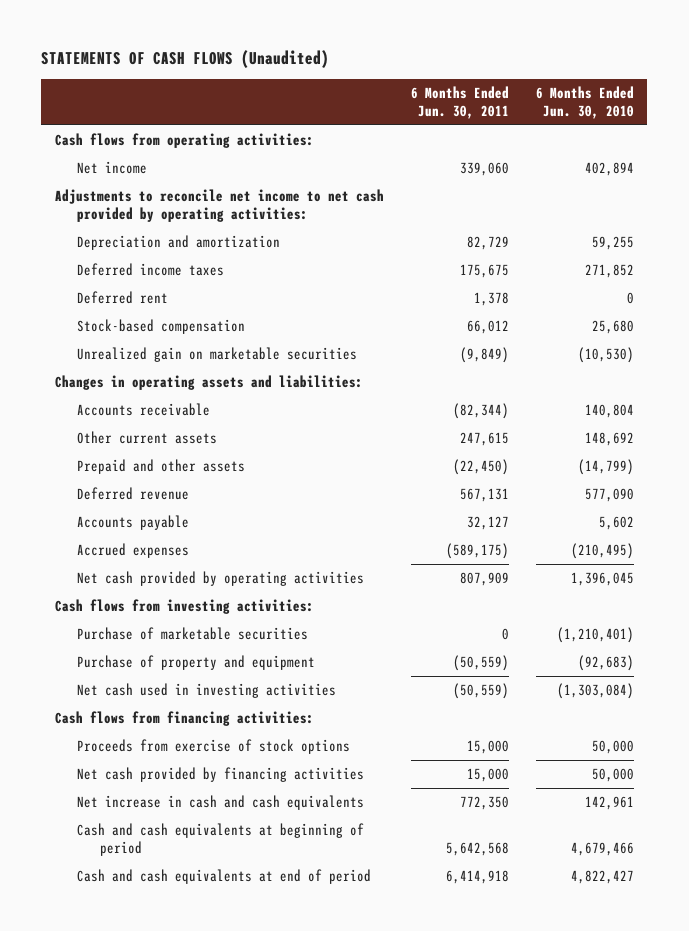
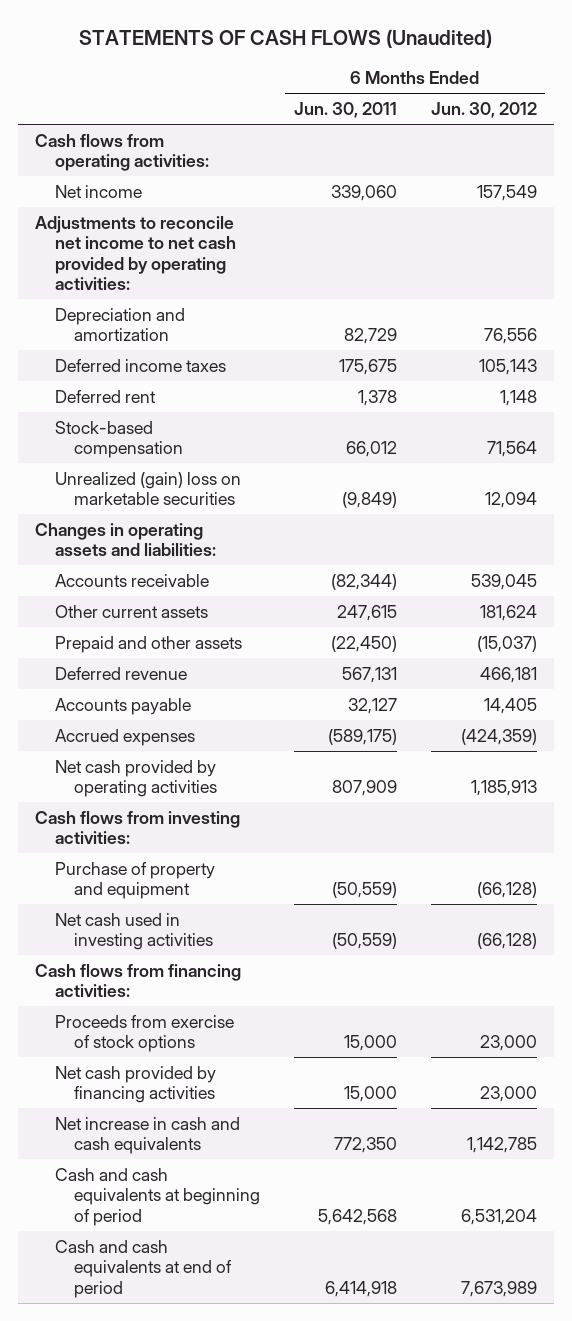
- | 6 Months Ended Jun. 30, 2011 | 6 Months Ended Jun. 30, 2010
+ | 6 Months Ended Jun. 30, 2011 | 6 Months Ended Jun. 30, 2012
- Unrealized gain on marketable securities | (9,849) | (10,530)
+ Unrealized (gain) loss on marketable securities | (9,849) | 12,094
- Purchase of marketable securities | 0 | (1,210,401)

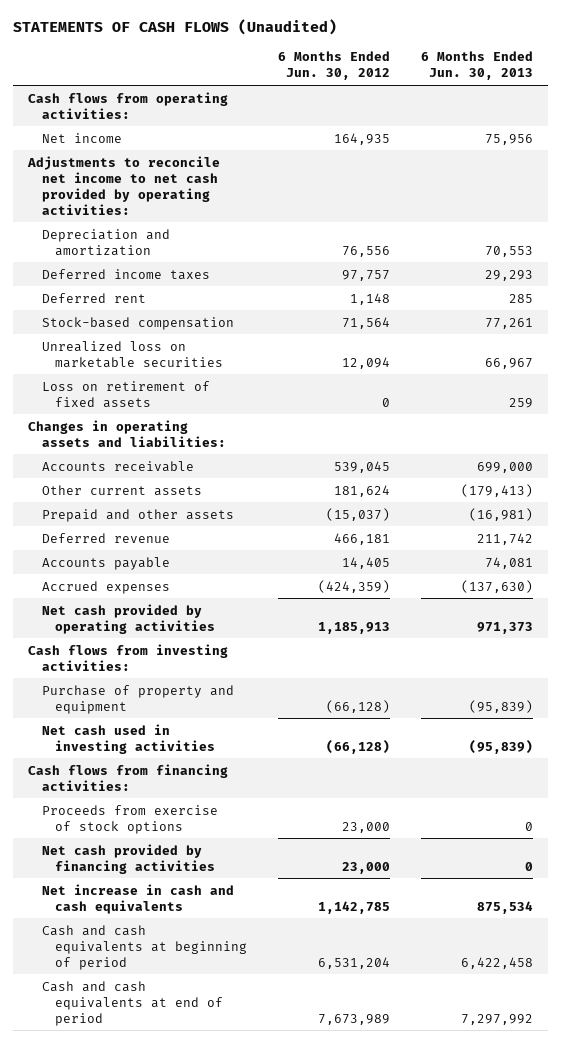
- | 6 Months Ended Jun. 30, 2011 | 6 Months Ended Jun. 30, 2012
+ | 6 Months Ended Jun. 30, 2012 | 6 Months Ended Jun. 30, 2013
- Net income | 339,060 | 157,549
+ Net income | 164,935 | 75,956
- Deferred income taxes | 175,675 | 105,143
+ Deferred income taxes | 97,757 | 29,293
- Unrealized (gain) loss on marketable securities | (9,849) | 12,094
+ Unrealized loss on marketable securities | 12,094 | 66,967
+ Loss on retirement of fixed assets | 0 | 259

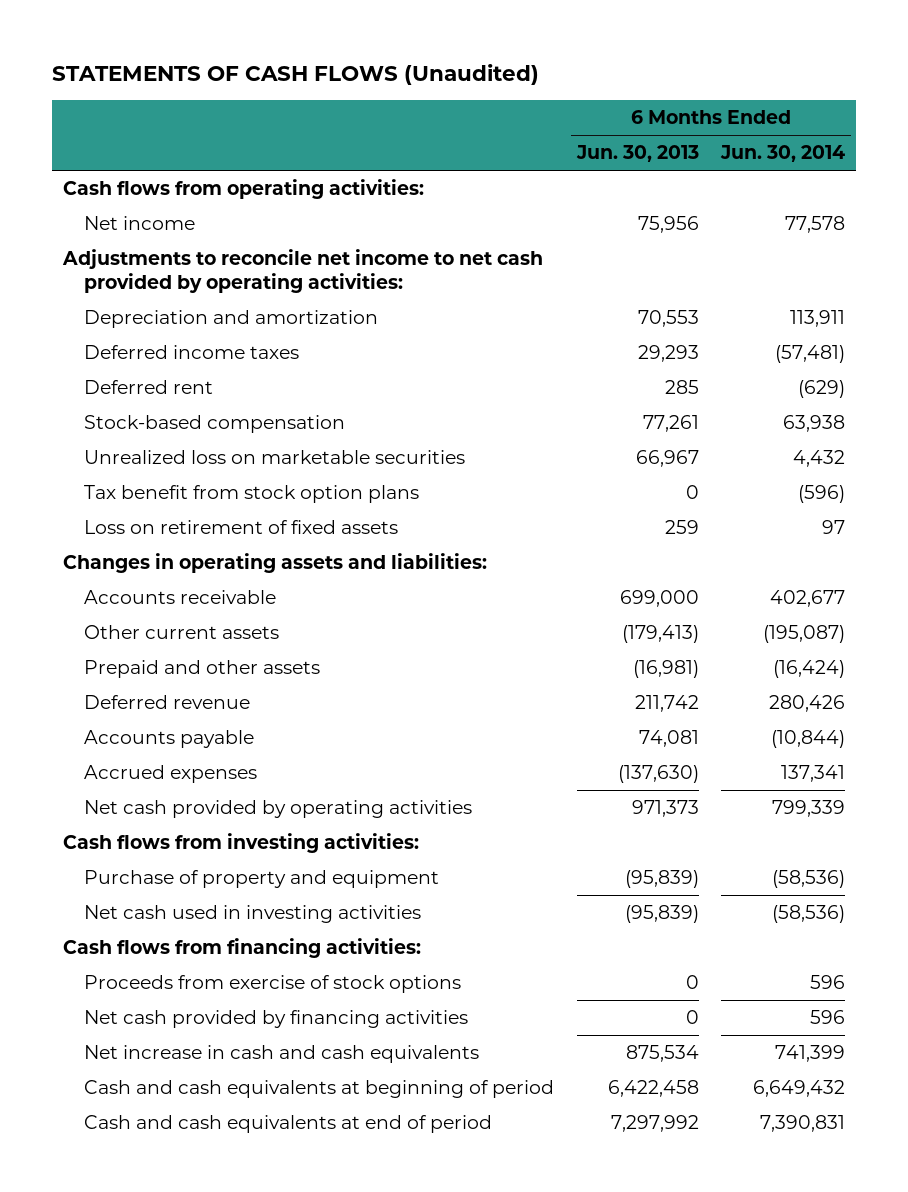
- | 6 Months Ended Jun. 30, 2012 | 6 Months Ended Jun. 30, 2013
+ | 6 Months Ended Jun. 30, 2013 | 6 Months Ended Jun. 30, 2014
+ Tax benefit from stock option plans | 0 | (596)

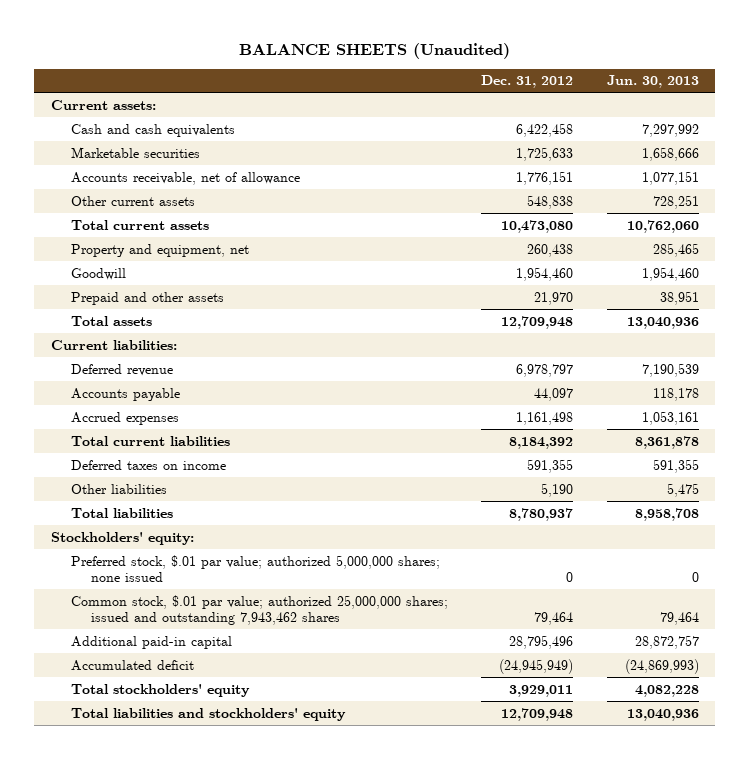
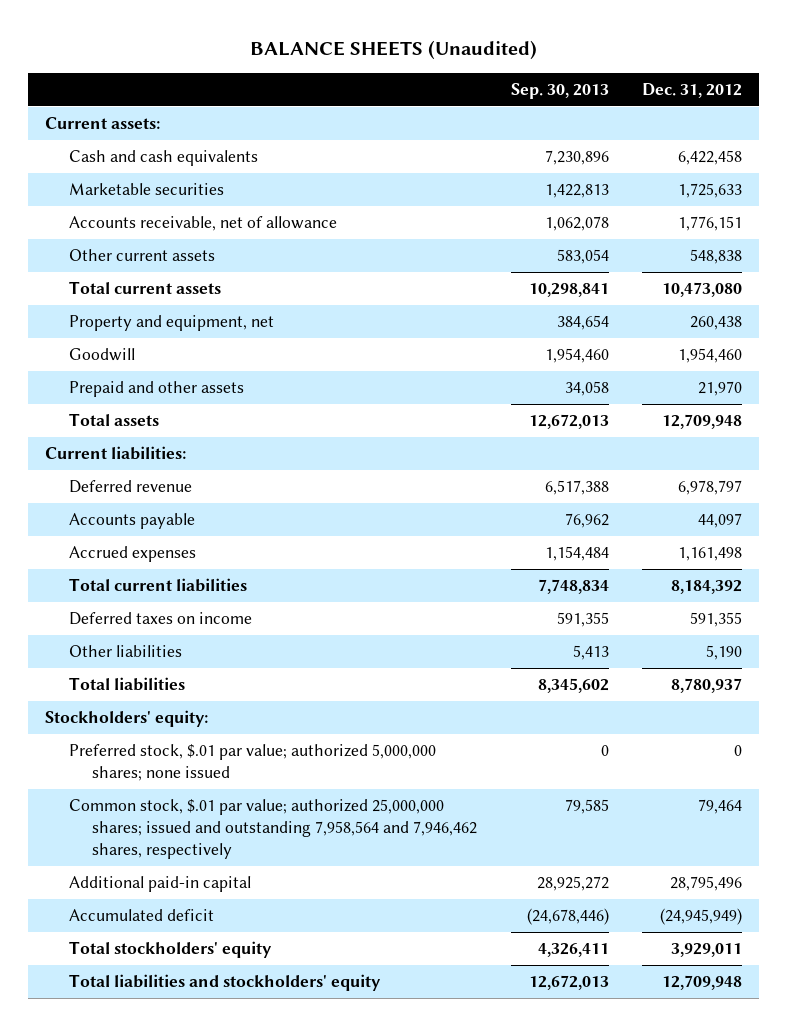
- | Dec. 31, 2012 | Jun. 30, 2013
+ | Sep. 30, 2013 | Dec. 31, 2012
- Common stock, $.01 par value; authorized 25,000,000 shares; issued and outstanding 7,943,462 shares | 79,464 | 79,464
+ Common stock, $.01 par value; authorized 25,000,000 shares; issued and outstanding 7,958,564 and 7,946,462 shares, respectively | 79,585 | 79,464

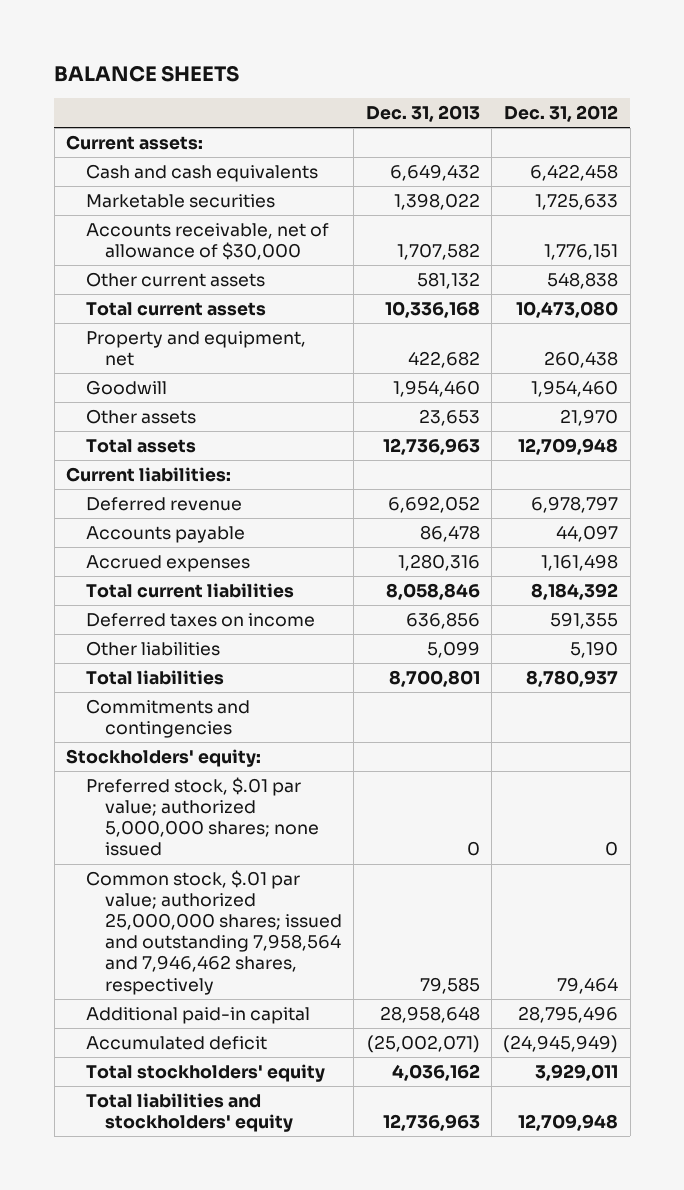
- BALANCE SHEETS (Unaudited)
+ BALANCE SHEETS
- | Sep. 30, 2013 | Dec. 31, 2012
+ | Dec. 31, 2013 | Dec. 31, 2012
- Accounts receivable, net of allowance | 1,062,078 | 1,776,151
+ Accounts receivable, net of allowance of $30,000 | 1,707,582 | 1,776,151
- Prepaid and other assets | 34,058 | 21,970
+ Other assets | 23,653 | 21,970
+ Commitments and contingencies

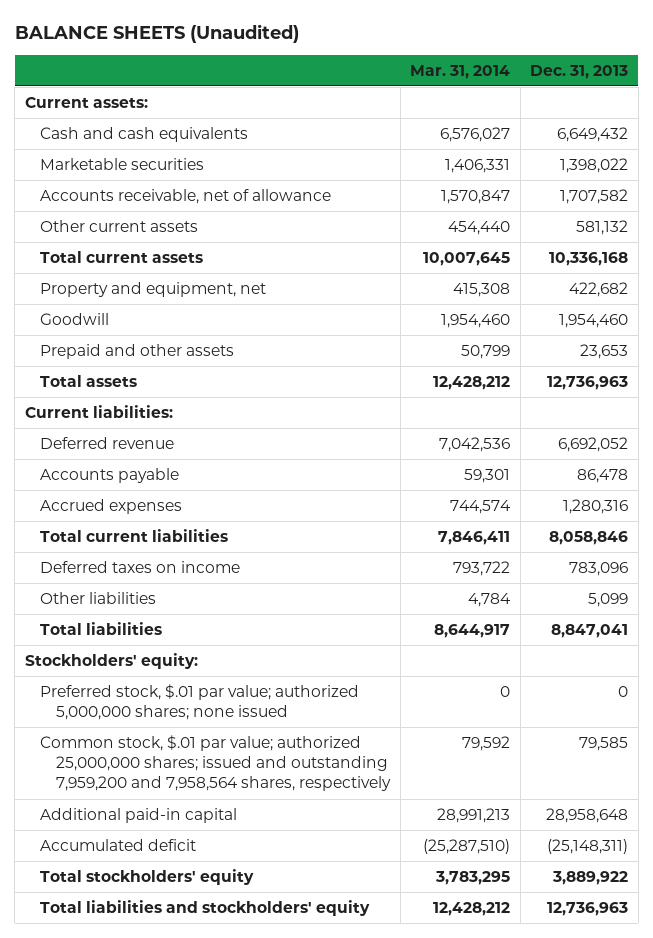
- BALANCE SHEETS
+ BALANCE SHEETS (Unaudited)
- | Dec. 31, 2013 | Dec. 31, 2012
+ | Mar. 31, 2014 | Dec. 31, 2013
- Accounts receivable, net of allowance of $30,000 | 1,707,582 | 1,776,151
+ Accounts receivable, net of allowance | 1,570,847 | 1,707,582
- Other assets | 23,653 | 21,970
+ Prepaid and other assets | 50,799 | 23,653
- Deferred taxes on income | 636,856 | 591,355
+ Deferred taxes on income | 793,722 | 783,096
- Total liabilities | 8,700,801 | 8,780,937
- Commitments and contingencies
+ Total liabilities | 8,644,917 | 8,847,041
- Common stock, $.01 par value; authorized 25,000,000 shares; issued and outstanding 7,958,564 and 7,946,462 shares, respectively | 79,585 | 79,464
+ Common stock, $.01 par value; authorized 25,000,000 shares; issued and outstanding 7,959,200 and 7,958,564 shares, respectively | 79,592 | 79,585
- Accumulated deficit | (25,002,071) | (24,945,949)
- Total stockholders' equity | 4,036,162 | 3,929,011
+ Accumulated deficit | (25,287,510) | (25,148,311)
+ Total stockholders' equity | 3,783,295 | 3,889,922

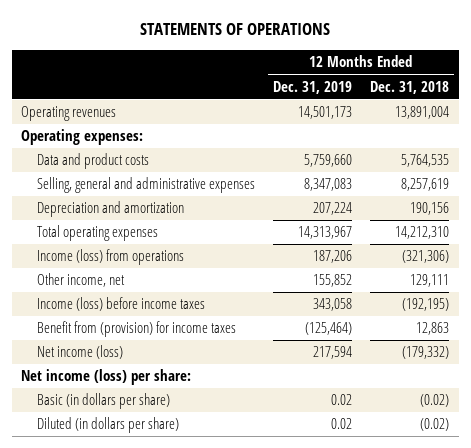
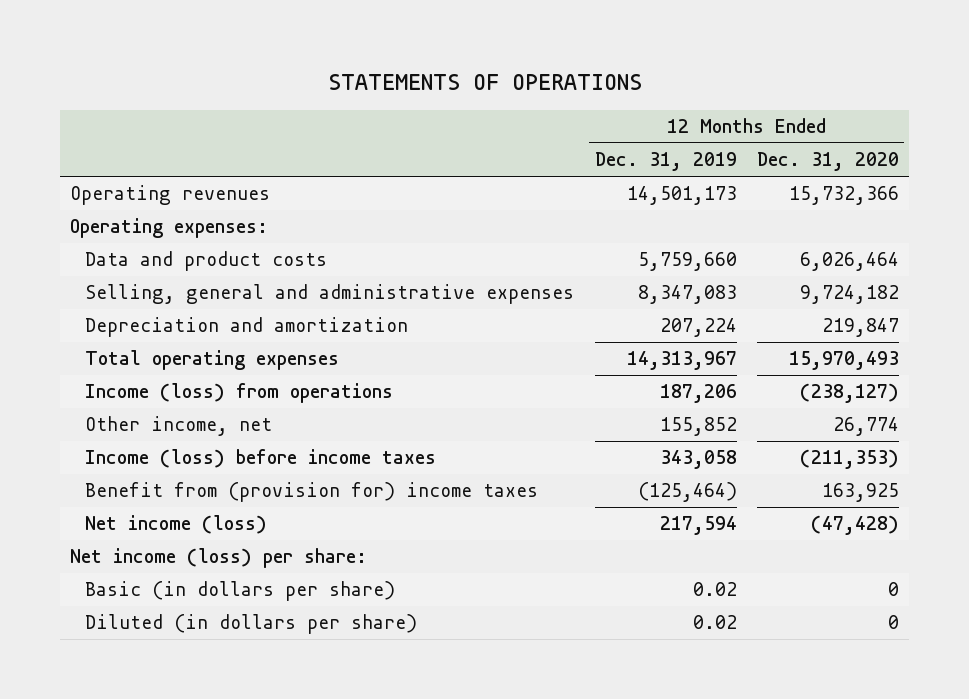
- | 12 Months Ended Dec. 31, 2019 | 12 Months Ended Dec. 31, 2018
+ | 12 Months Ended Dec. 31, 2019 | 12 Months Ended Dec. 31, 2020
- Benefit from (provision) for income taxes | (125,464) | 12,863
+ Benefit from (provision for) income taxes | (125,464) | 163,925

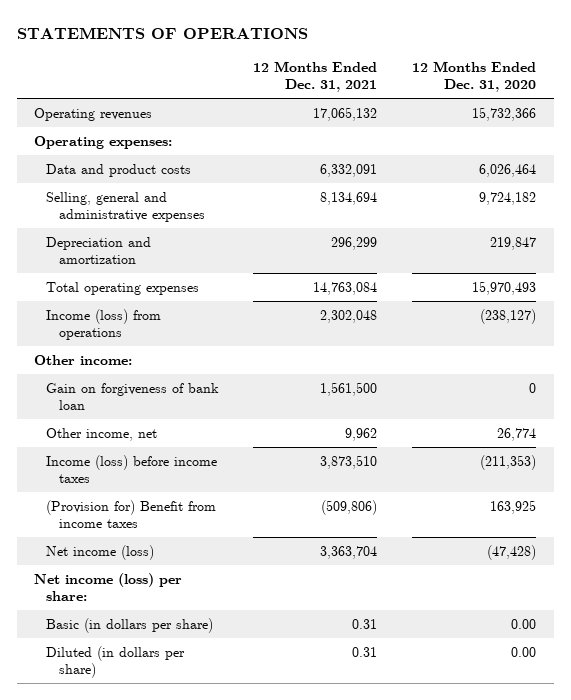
- | 12 Months Ended Dec. 31, 2019 | 12 Months Ended Dec. 31, 2020
+ | 12 Months Ended Dec. 31, 2021 | 12 Months Ended Dec. 31, 2020
+ Other income:
+ Gain on forgiveness of bank loan | 1,561,500 | 0
- Benefit from (provision for) income taxes | (125,464) | 163,925
+ (Provision for) Benefit from income taxes | (509,806) | 163,925
- Basic (in dollars per share) | 0.02 | 0
- Diluted (in dollars per share) | 0.02 | 0
+ Basic (in dollars per share) | 0.31 | 0.00
+ Diluted (in dollars per share) | 0.31 | 0.00

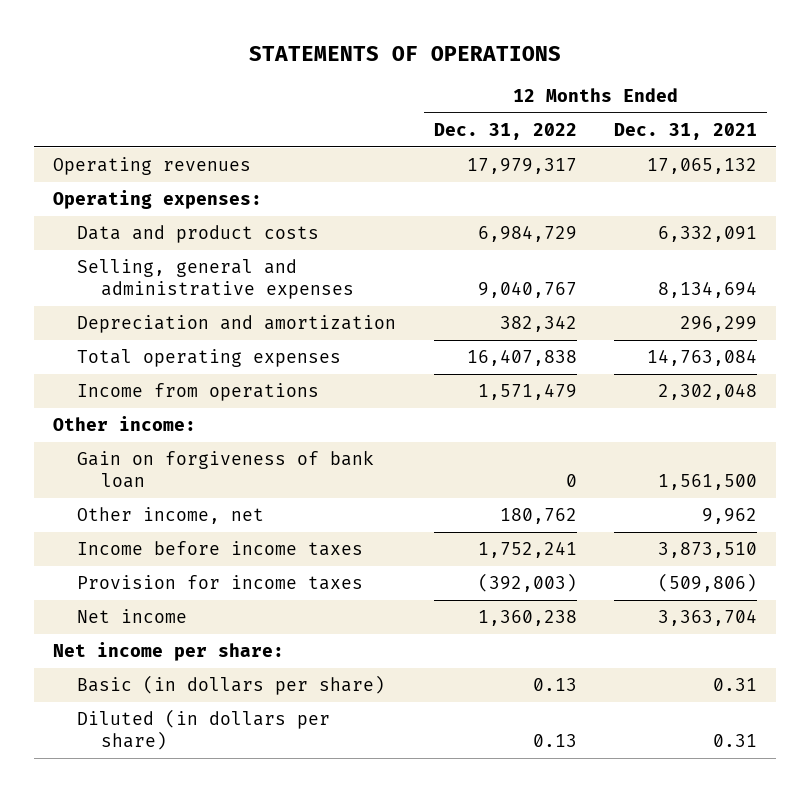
- | 12 Months Ended Dec. 31, 2021 | 12 Months Ended Dec. 31, 2020
+ | 12 Months Ended Dec. 31, 2022 | 12 Months Ended Dec. 31, 2021
- Income (loss) from operations | 2,302,048 | (238,127)
+ Income from operations | 1,571,479 | 2,302,048
- Income (loss) before income taxes | 3,873,510 | (211,353)
- (Provision for) Benefit from income taxes | (509,806) | 163,925
- Net income (loss) | 3,363,704 | (47,428)
- Net income (loss) per share:
+ Income before income taxes | 1,752,241 | 3,873,510
+ Provision for income taxes | (392,003) | (509,806)
+ Net income | 1,360,238 | 3,363,704
+ Net income per share:

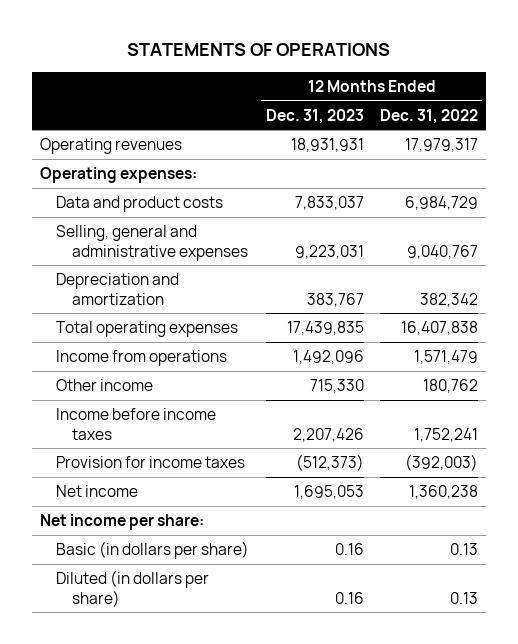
- | 12 Months Ended Dec. 31, 2022 | 12 Months Ended Dec. 31, 2021
+ | 12 Months Ended Dec. 31, 2023 | 12 Months Ended Dec. 31, 2022
- Other income:
- Gain on forgiveness of bank loan | 0 | 1,561,500
- Other income, net | 180,762 | 9,962
+ Other income | 715,330 | 180,762

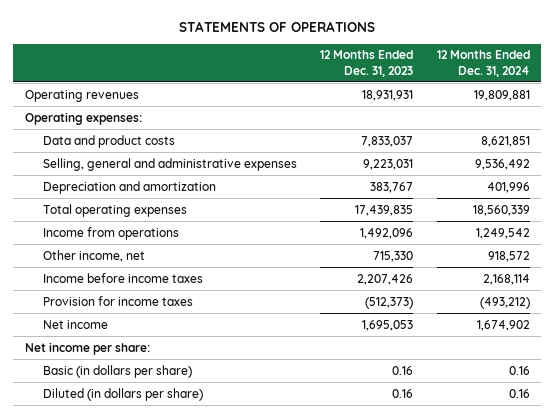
- | 12 Months Ended Dec. 31, 2023 | 12 Months Ended Dec. 31, 2022
+ | 12 Months Ended Dec. 31, 2023 | 12 Months Ended Dec. 31, 2024
- Other income | 715,330 | 180,762
+ Other income, net | 715,330 | 918,572

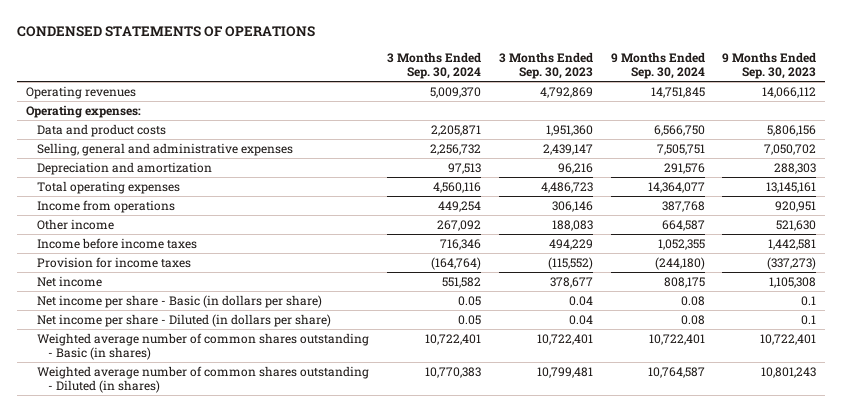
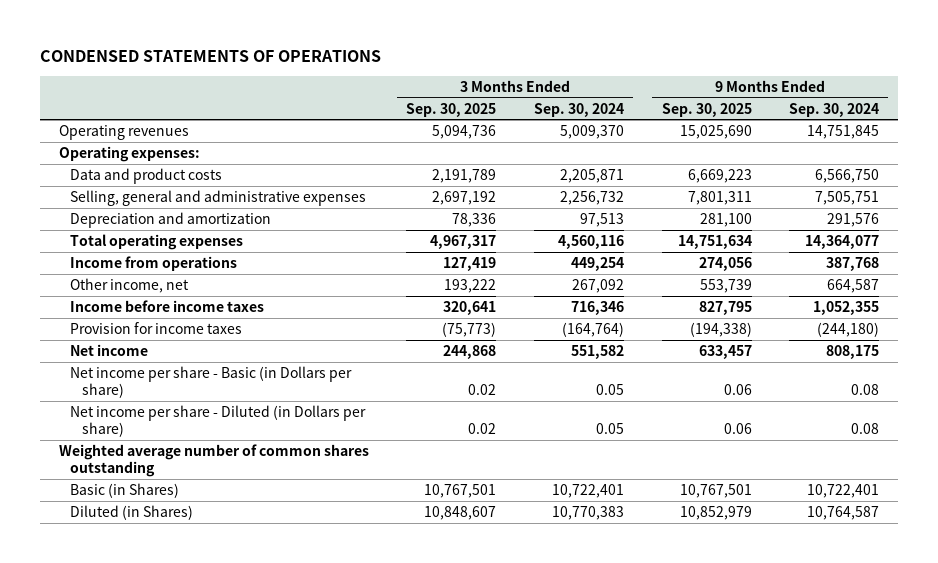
- | 3 Months Ended Sep. 30, 2024 | 3 Months Ended Sep. 30, 2023 | 9 Months Ended Sep. 30, 2024 | 9 Months Ended Sep. 30, 2023
+ | 3 Months Ended Sep. 30, 2025 | 3 Months Ended Sep. 30, 2024 | 9 Months Ended Sep. 30, 2025 | 9 Months Ended Sep. 30, 2024
- Other income | 267,092 | 188,083 | 664,587 | 521,630
+ Other income, net | 193,222 | 267,092 | 553,739 | 664,587
- Net income per share - Basic (in dollars per share) | 0.05 | 0.04 | 0.08 | 0.1
- Net income per share - Diluted (in dollars per share) | 0.05 | 0.04 | 0.08 | 0.1
- Weighted average number of common shares outstanding - Basic (in shares) | 10,722,401 | 10,722,401 | 10,722,401 | 10,722,401
- Weighted average number of common shares outstanding - Diluted (in shares) | 10,770,383 | 10,799,481 | 10,764,587 | 10,801,243
+ Net income per share - Basic (in Dollars per share) | 0.02 | 0.05 | 0.06 | 0.08
+ Net income per share - Diluted (in Dollars per share) | 0.02 | 0.05 | 0.06 | 0.08
+ Weighted average number of common shares outstanding
+ Basic (in Shares) | 10,767,501 | 10,722,401 | 10,767,501 | 10,722,401
+ Diluted (in Shares) | 10,848,607 | 10,770,383 | 10,852,979 | 10,764,587

